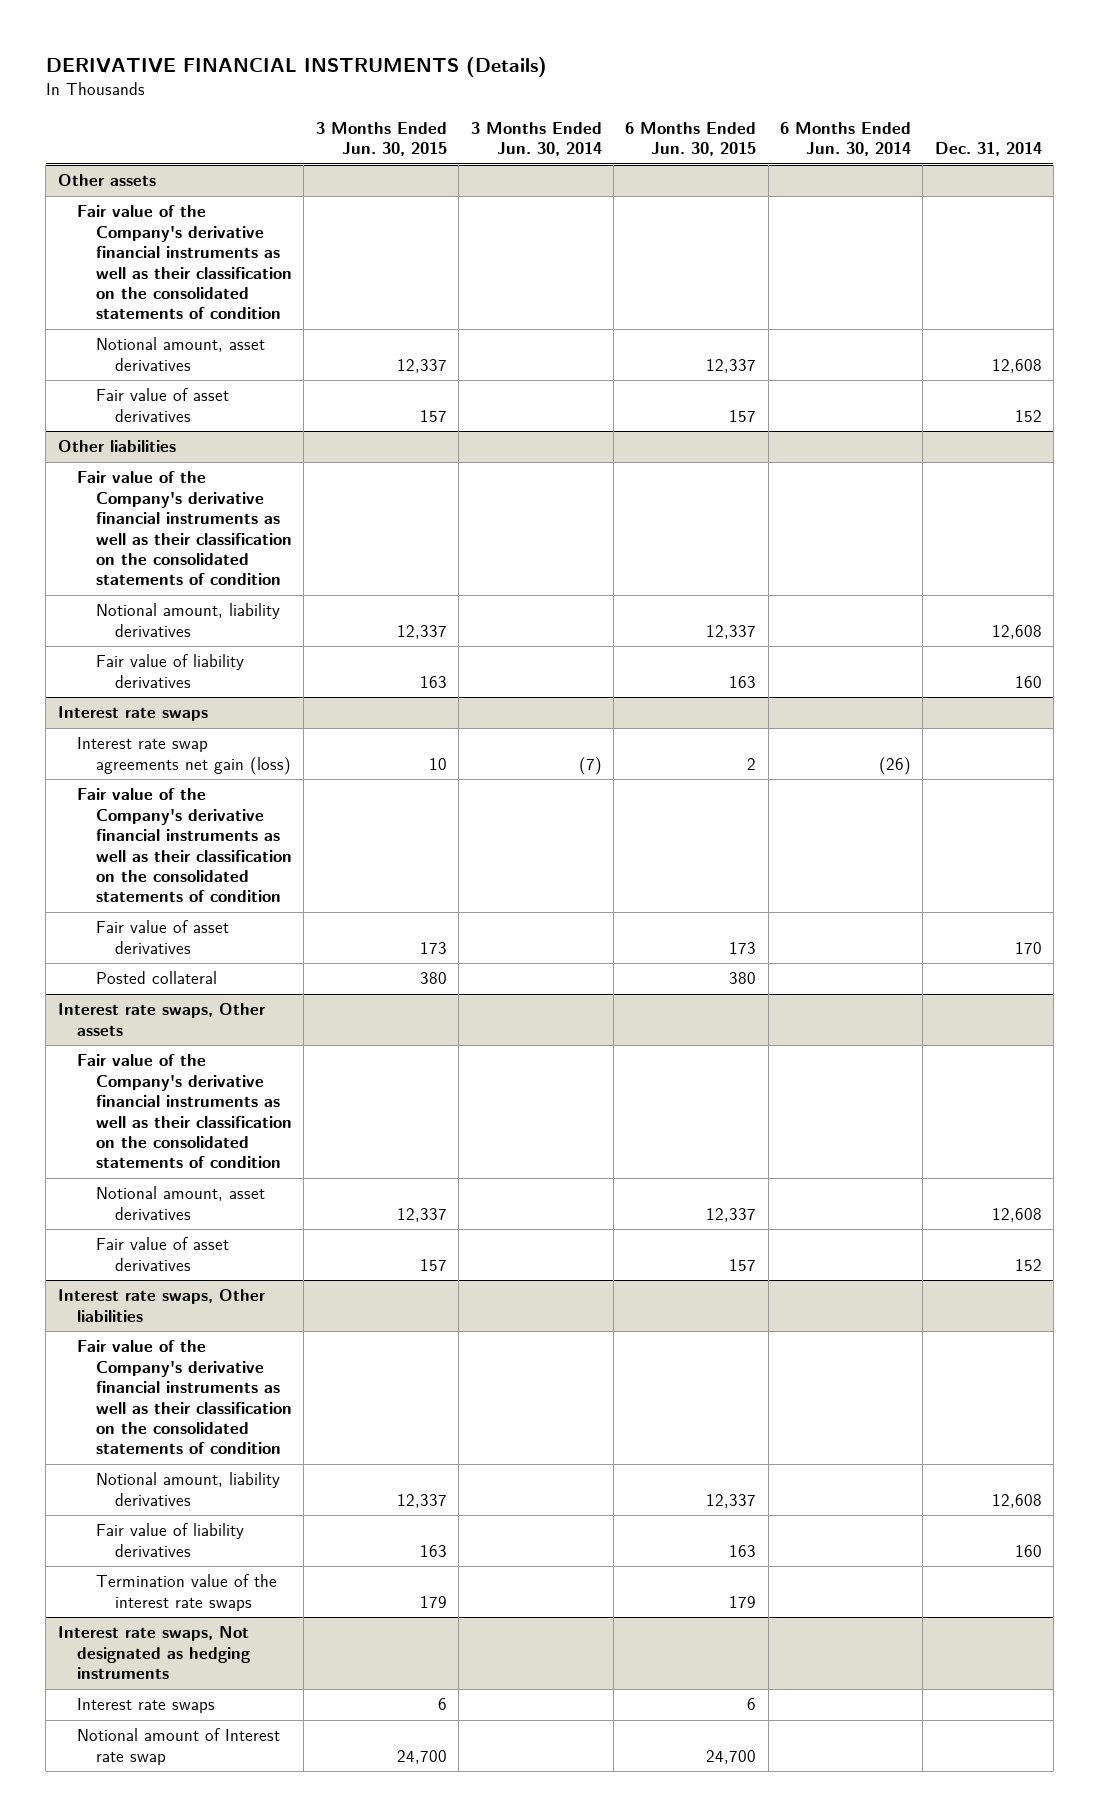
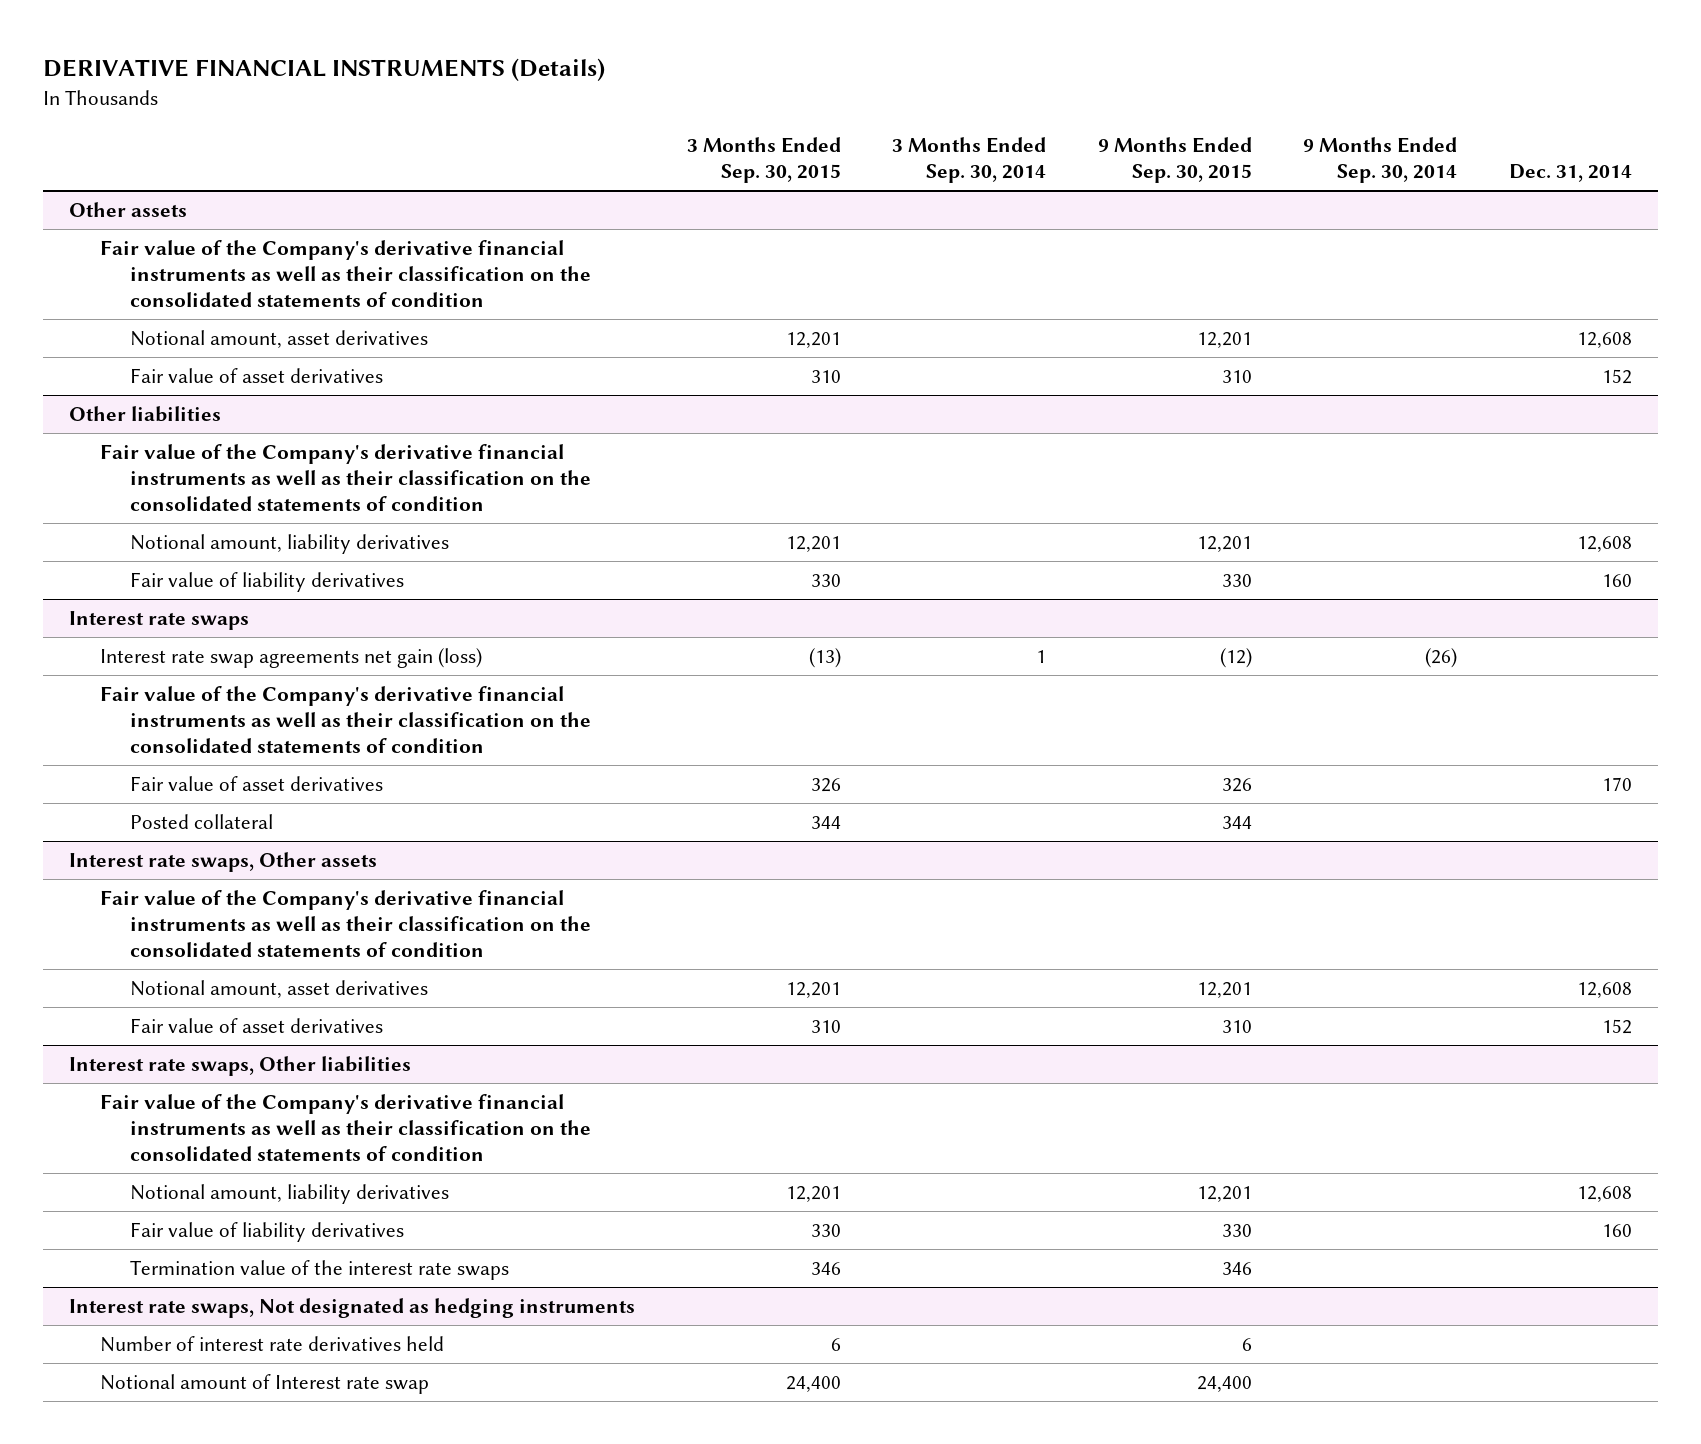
- | 3 Months Ended Jun. 30, 2015 | 3 Months Ended Jun. 30, 2014 | 6 Months Ended Jun. 30, 2015 | 6 Months Ended Jun. 30, 2014 | Dec. 31, 2014
+ | 3 Months Ended Sep. 30, 2015 | 3 Months Ended Sep. 30, 2014 | 9 Months Ended Sep. 30, 2015 | 9 Months Ended Sep. 30, 2014 | Dec. 31, 2014
@ Interest rate swaps, Not designated as hedging instruments
- Interest rate swaps | 6 | | 6 | |
+ Number of interest rate derivatives held | 6 | | 6 | |

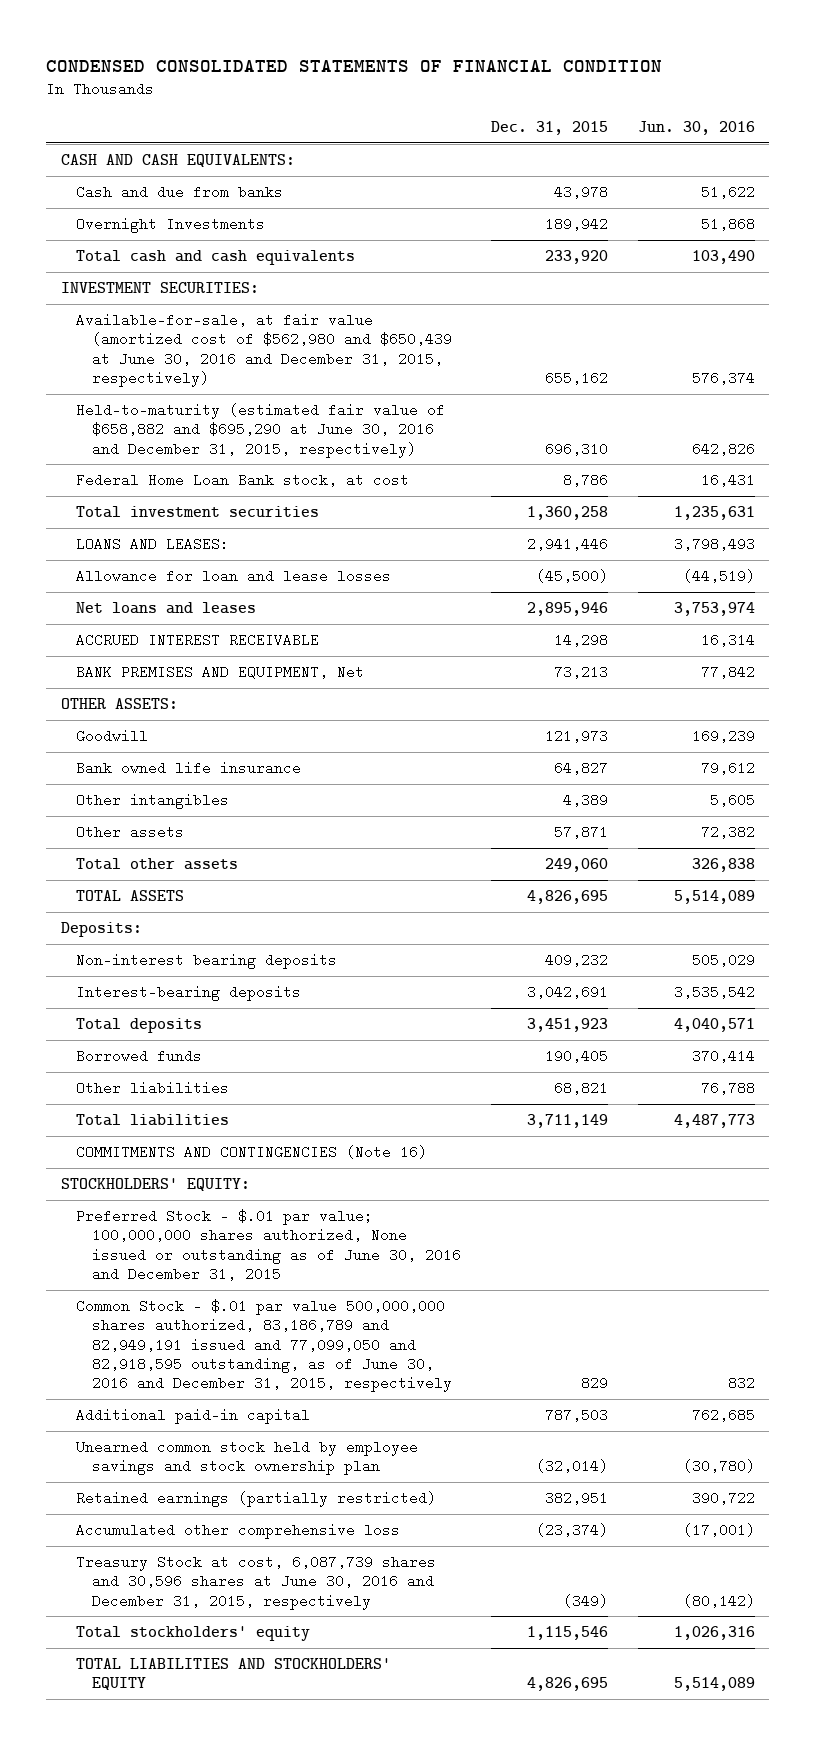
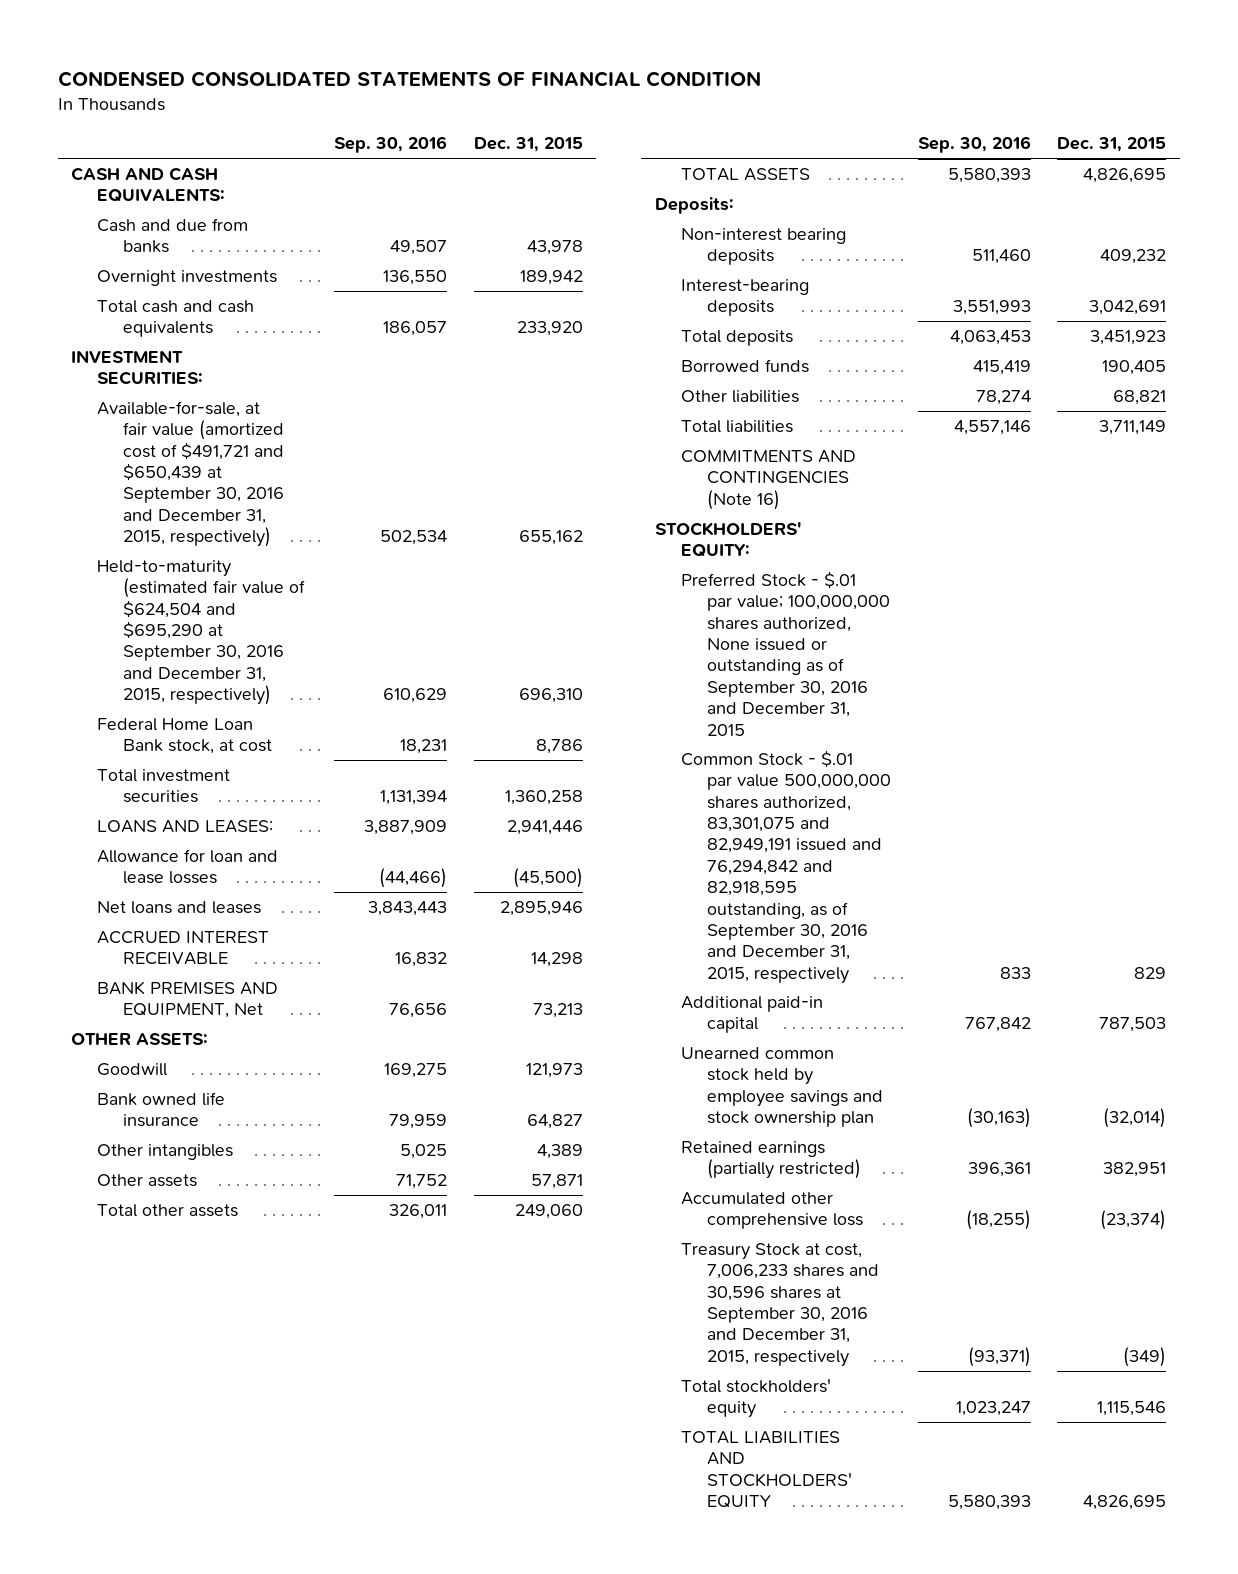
- | Dec. 31, 2015 | Jun. 30, 2016
+ | Sep. 30, 2016 | Dec. 31, 2015
- Overnight Investments | 189,942 | 51,868
+ Overnight investments | 136,550 | 189,942
- Available-for-sale, at fair value (amortized cost of $562,980 and $650,439 at June 30, 2016 and December 31, 2015, respectively) | 655,162 | 576,374
- Held-to-maturity (estimated fair value of $658,882 and $695,290 at June 30, 2016 and December 31, 2015, respectively) | 696,310 | 642,826
+ Available-for-sale, at fair value (amortized cost of $491,721 and $650,439 at September 30, 2016 and December 31, 2015, respectively) | 502,534 | 655,162
+ Held-to-maturity (estimated fair value of $624,504 and $695,290 at September 30, 2016 and December 31, 2015, respectively) | 610,629 | 696,310
- Preferred Stock - $.01 par value; 100,000,000 shares authorized, None issued or outstanding as of June 30, 2016 and December 31, 2015
- Common Stock - $.01 par value 500,000,000 shares authorized, 83,186,789 and 82,949,191 issued and 77,099,050 and 82,918,595 outstanding, as of June 30, 2016 and December 31, 2015, respectively | 829 | 832
+ Preferred Stock - $.01 par value; 100,000,000 shares authorized, None issued or outstanding as of September 30, 2016 and December 31, 2015
+ Common Stock - $.01 par value 500,000,000 shares authorized, 83,301,075 and 82,949,191 issued and 76,294,842 and 82,918,595 outstanding, as of September 30, 2016 and December 31, 2015, respectively | 833 | 829
- Treasury Stock at cost, 6,087,739 shares and 30,596 shares at June 30, 2016 and December 31, 2015, respectively | (349) | (80,142)
+ Treasury Stock at cost, 7,006,233 shares and 30,596 shares at September 30, 2016 and December 31, 2015, respectively | (93,371) | (349)

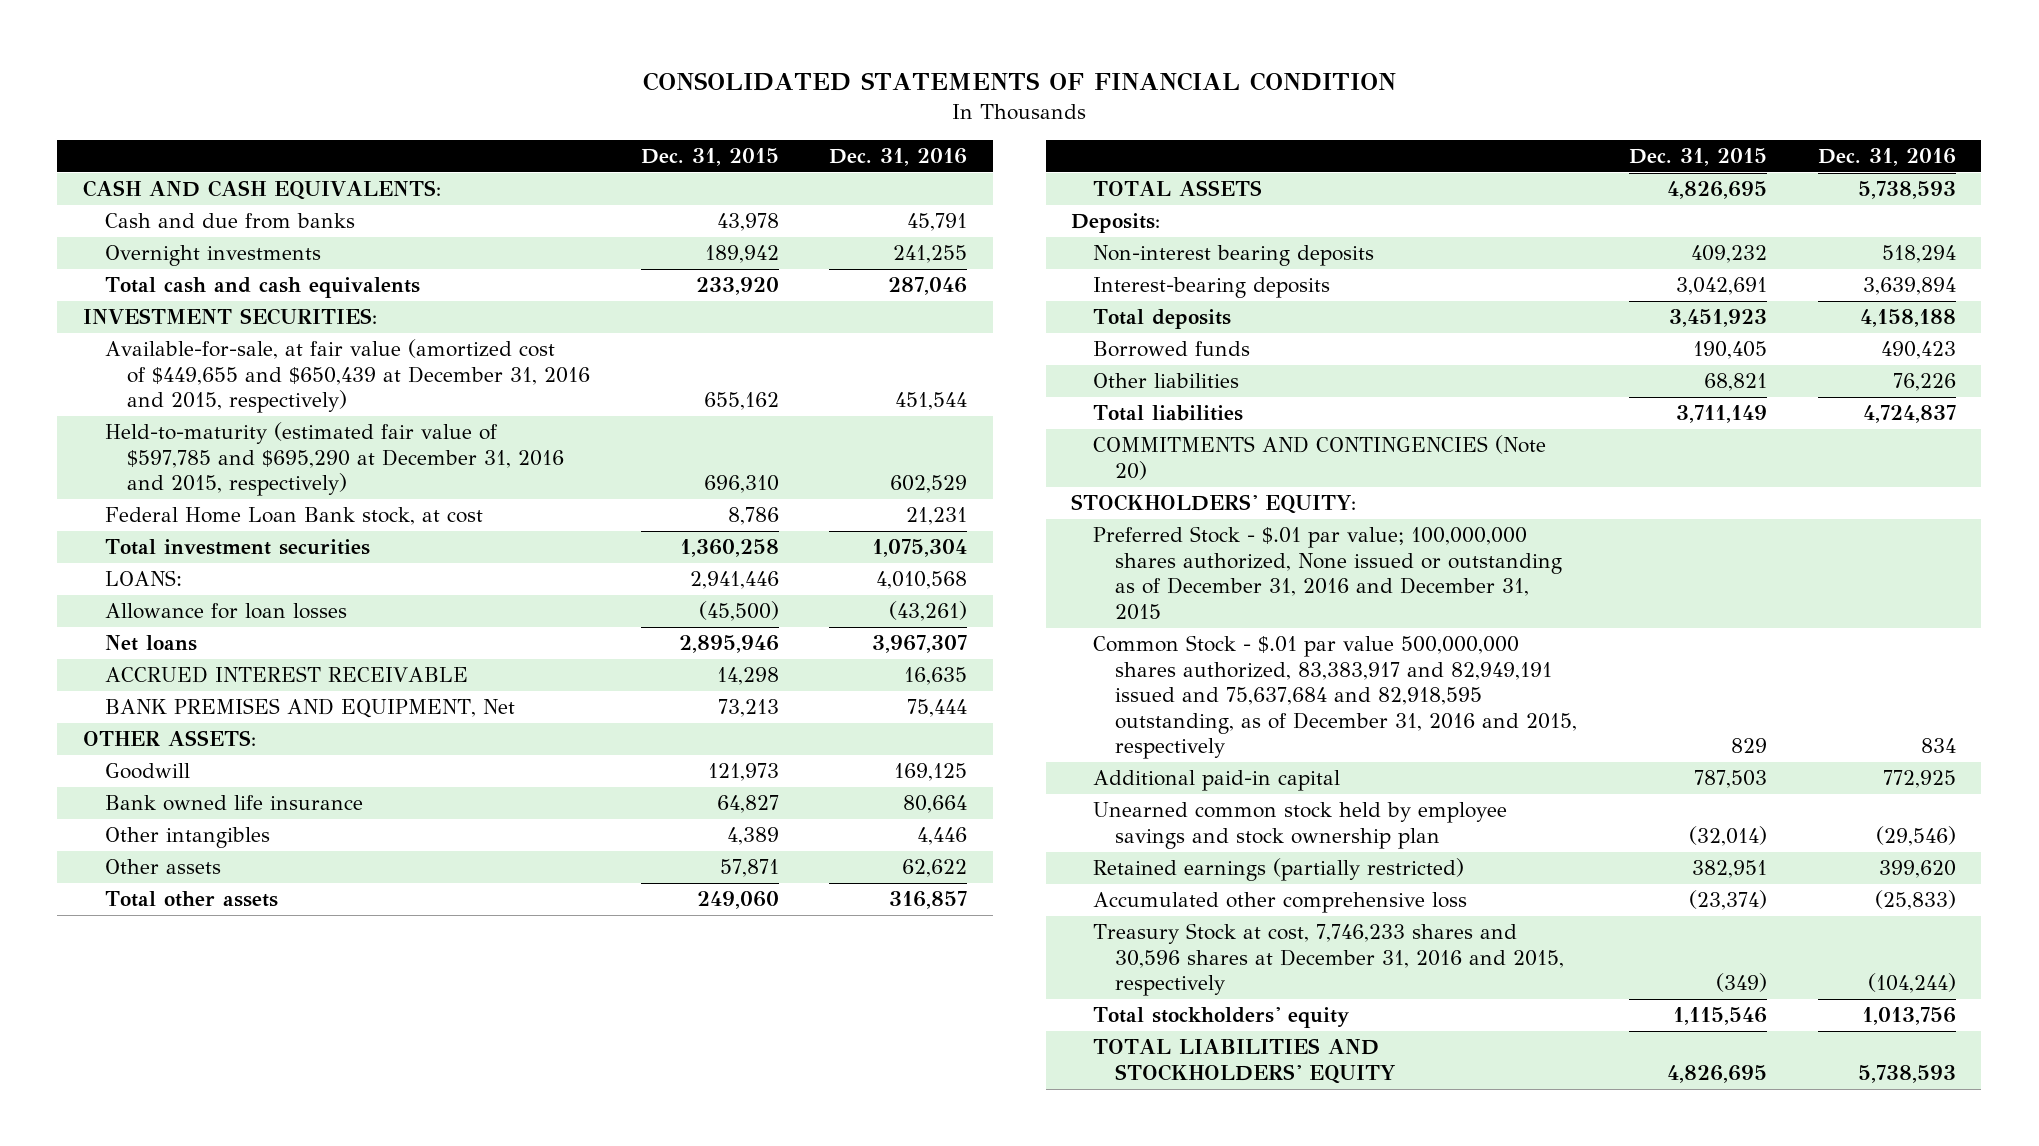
- CONDENSED CONSOLIDATED STATEMENTS OF FINANCIAL CONDITION
+ CONSOLIDATED STATEMENTS OF FINANCIAL CONDITION
- | Sep. 30, 2016 | Dec. 31, 2015
+ | Dec. 31, 2015 | Dec. 31, 2016
- Available-for-sale, at fair value (amortized cost of $491,721 and $650,439 at September 30, 2016 and December 31, 2015, respectively) | 502,534 | 655,162
- Held-to-maturity (estimated fair value of $624,504 and $695,290 at September 30, 2016 and December 31, 2015, respectively) | 610,629 | 696,310
+ Available-for-sale, at fair value (amortized cost of $449,655 and $650,439 at December 31, 2016 and 2015, respectively) | 655,162 | 451,544
+ Held-to-maturity (estimated fair value of $597,785 and $695,290 at December 31, 2016 and 2015, respectively) | 696,310 | 602,529
- LOANS AND LEASES: | 3,887,909 | 2,941,446
- Allowance for loan and lease losses | (44,466) | (45,500)
- Net loans and leases | 3,843,443 | 2,895,946
+ LOANS: | 2,941,446 | 4,010,568
+ Allowance for loan losses | (45,500) | (43,261)
+ Net loans | 2,895,946 | 3,967,307
- COMMITMENTS AND CONTINGENCIES (Note 16)
+ COMMITMENTS AND CONTINGENCIES (Note 20)
- Preferred Stock - $.01 par value; 100,000,000 shares authorized, None issued or outstanding as of September 30, 2016 and December 31, 2015
- Common Stock - $.01 par value 500,000,000 shares authorized, 83,301,075 and 82,949,191 issued and 76,294,842 and 82,918,595 outstanding, as of September 30, 2016 and December 31, 2015, respectively | 833 | 829
+ Preferred Stock - $.01 par value; 100,000,000 shares authorized, None issued or outstanding as of December 31, 2016 and December 31, 2015
+ Common Stock - $.01 par value 500,000,000 shares authorized, 83,383,917 and 82,949,191 issued and 75,637,684 and 82,918,595 outstanding, as of December 31, 2016 and 2015, respectively | 829 | 834
- Treasury Stock at cost, 7,006,233 shares and 30,596 shares at September 30, 2016 and December 31, 2015, respectively | (93,371) | (349)
+ Treasury Stock at cost, 7,746,233 shares and 30,596 shares at December 31, 2016 and 2015, respectively | (349) | (104,244)

